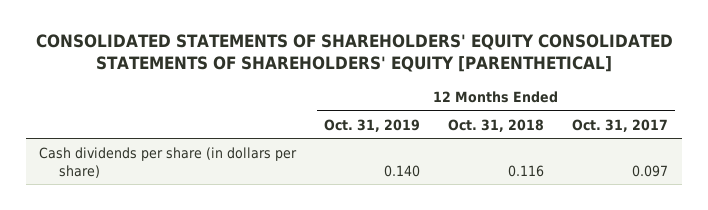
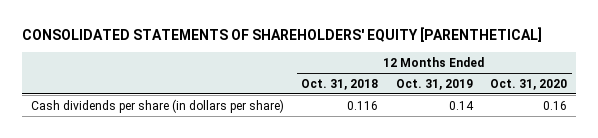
- CONSOLIDATED STATEMENTS OF SHAREHOLDERS' EQUITY CONSOLIDATED STATEMENTS OF SHAREHOLDERS' EQUITY [PARENTHETICAL]
+ CONSOLIDATED STATEMENTS OF SHAREHOLDERS' EQUITY [PARENTHETICAL]
- | 12 Months Ended Oct. 31, 2019 | 12 Months Ended Oct. 31, 2018 | 12 Months Ended Oct. 31, 2017
+ | 12 Months Ended Oct. 31, 2018 | 12 Months Ended Oct. 31, 2019 | 12 Months Ended Oct. 31, 2020
- Cash dividends per share (in dollars per share) | 0.140 | 0.116 | 0.097
+ Cash dividends per share (in dollars per share) | 0.116 | 0.14 | 0.16

